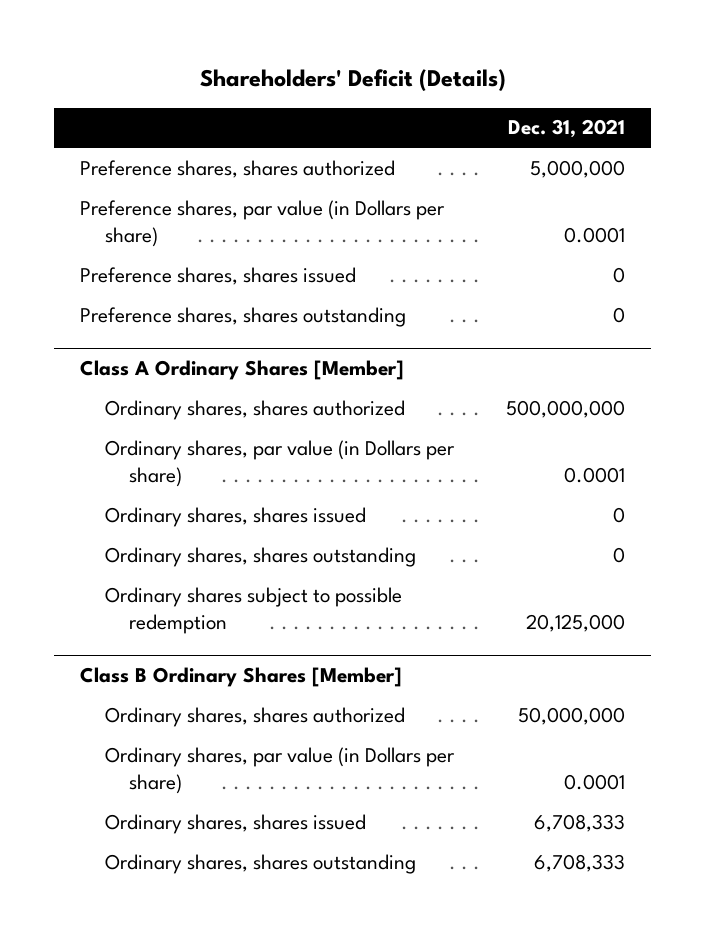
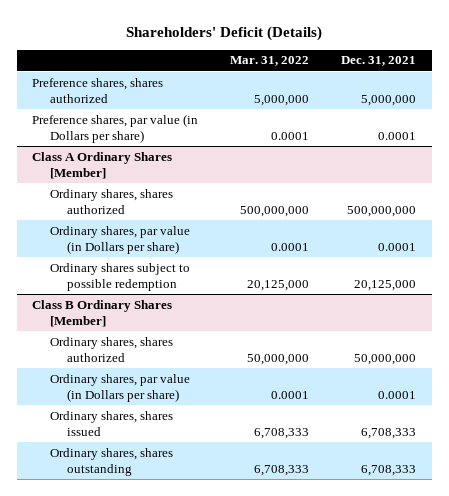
- | Dec. 31, 2021
+ | Mar. 31, 2022 | Dec. 31, 2021
- Preference shares, shares issued | 0
- Preference shares, shares outstanding | 0
@ Class A Ordinary Shares [Member]
- Ordinary shares, shares issued | 0
- Ordinary shares, shares outstanding | 0

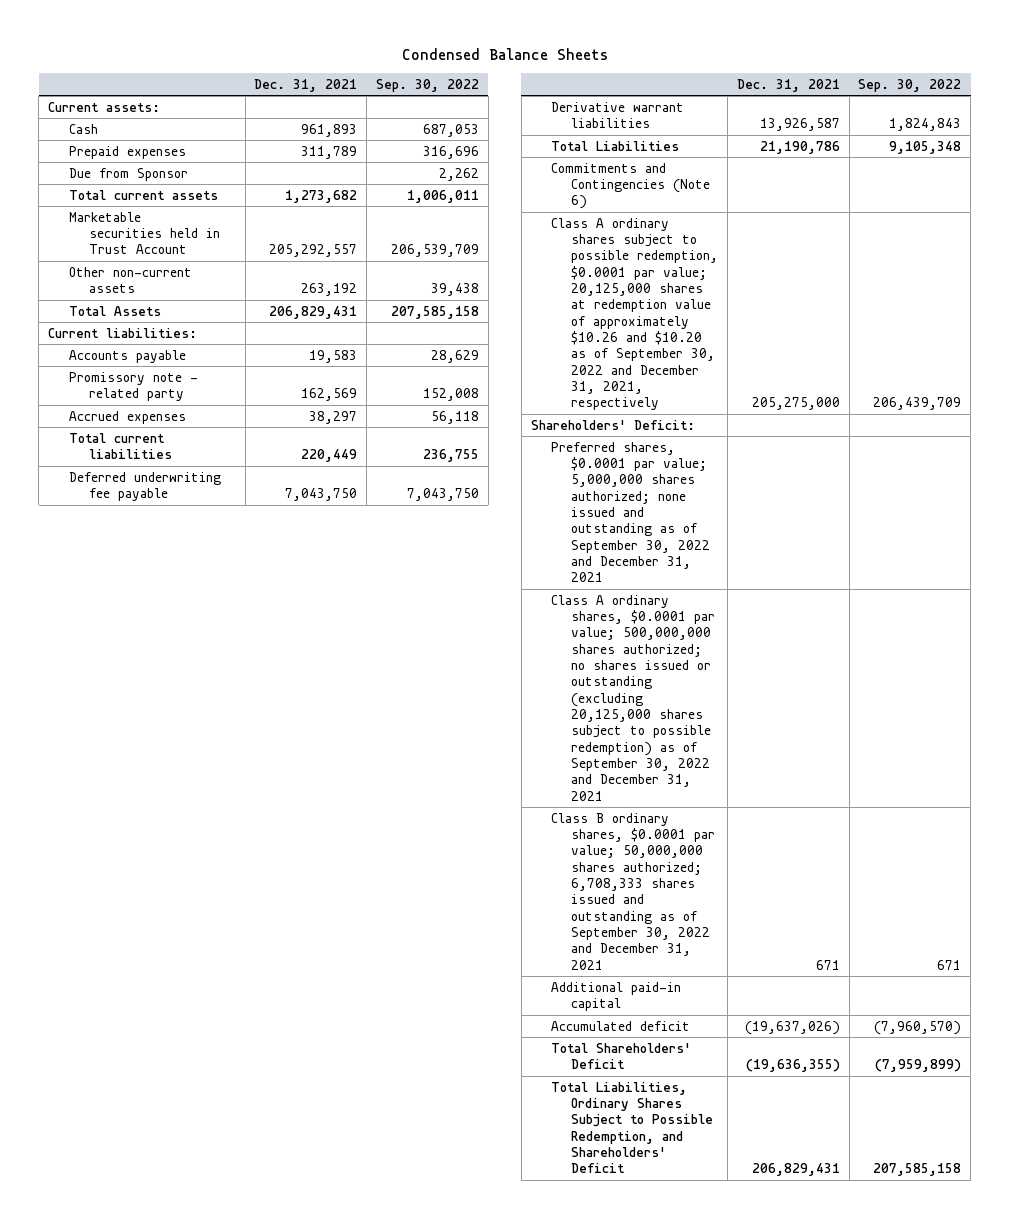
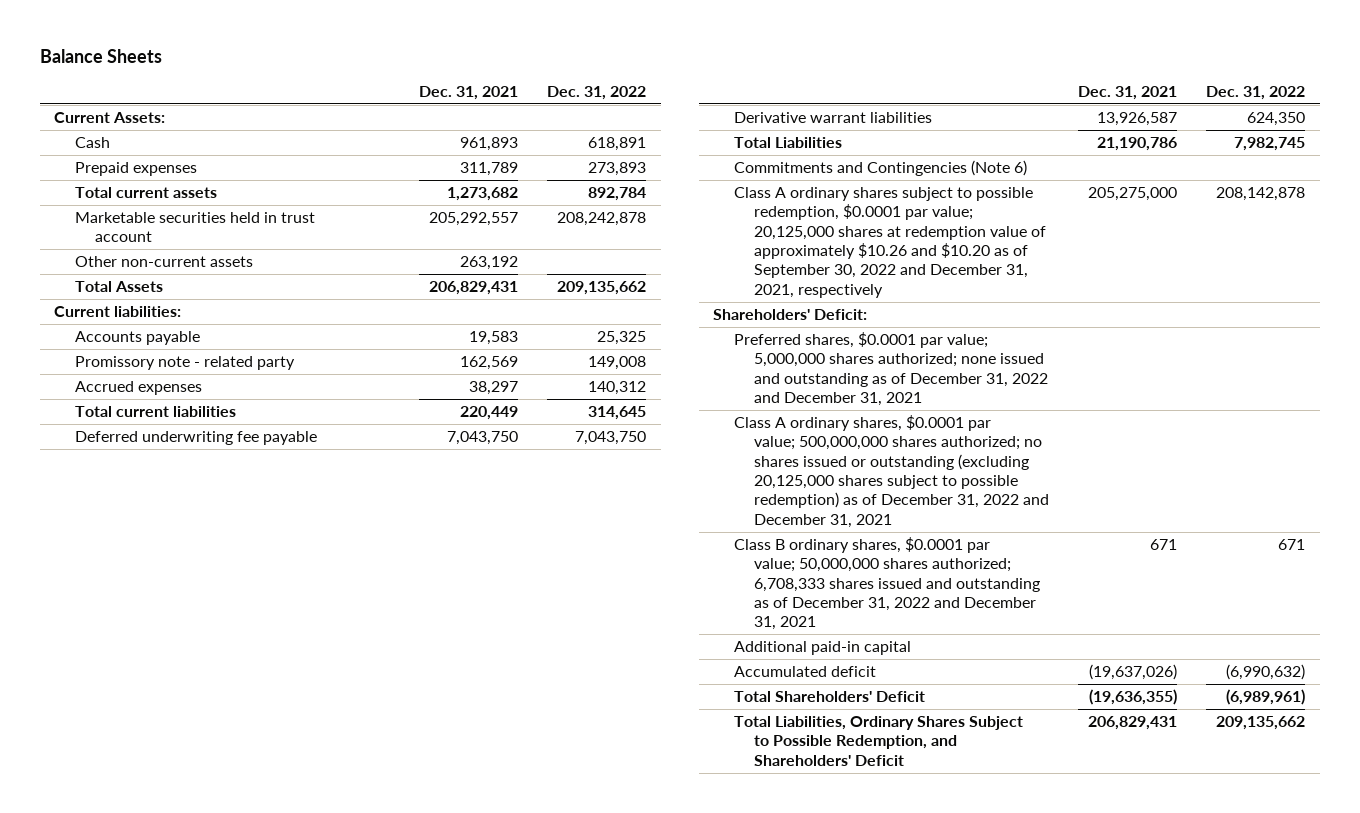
- Condensed Balance Sheets
+ Balance Sheets
- | Dec. 31, 2021 | Sep. 30, 2022
+ | Dec. 31, 2021 | Dec. 31, 2022
- Current assets:
+ Current Assets:
- Due from Sponsor | | 2,262
- Marketable securities held in Trust Account | 205,292,557 | 206,539,709
+ Marketable securities held in trust account | 205,292,557 | 208,242,878
- Preferred shares, $0.0001 par value; 5,000,000 shares authorized; none issued and outstanding as of September 30, 2022 and December 31, 2021
- Class A ordinary shares, $0.0001 par value; 500,000,000 shares authorized; no shares issued or outstanding (excluding 20,125,000 shares subject to possible redemption) as of September 30, 2022 and December 31, 2021
- Class B ordinary shares, $0.0001 par value; 50,000,000 shares authorized; 6,708,333 shares issued and outstanding as of September 30, 2022 and December 31, 2021 | 671 | 671
+ Preferred shares, $0.0001 par value; 5,000,000 shares authorized; none issued and outstanding as of December 31, 2022 and December 31, 2021
+ Class A ordinary shares, $0.0001 par value; 500,000,000 shares authorized; no shares issued or outstanding (excluding 20,125,000 shares subject to possible redemption) as of December 31, 2022 and December 31, 2021
+ Class B ordinary shares, $0.0001 par value; 50,000,000 shares authorized; 6,708,333 shares issued and outstanding as of December 31, 2022 and December 31, 2021 | 671 | 671

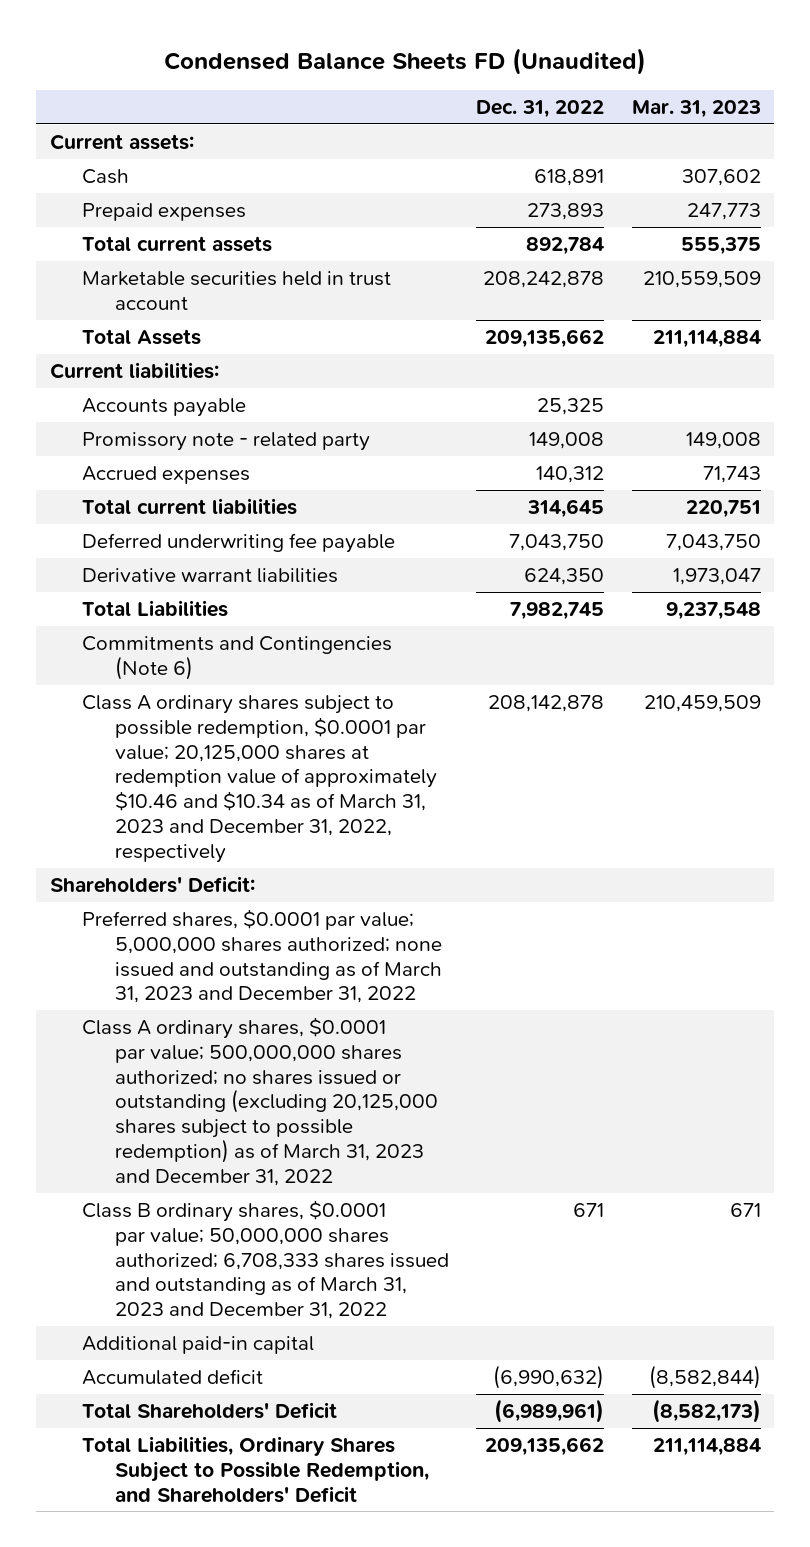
- Balance Sheets
+ Condensed Balance Sheets FD (Unaudited)
- | Dec. 31, 2021 | Dec. 31, 2022
+ | Dec. 31, 2022 | Mar. 31, 2023
- Current Assets:
+ Current assets:
- Other non-current assets | 263,192 |
- Class A ordinary shares subject to possible redemption, $0.0001 par value; 20,125,000 shares at redemption value of approximately $10.26 and $10.20 as of September 30, 2022 and December 31, 2021, respectively | 205,275,000 | 208,142,878
+ Class A ordinary shares subject to possible redemption, $0.0001 par value; 20,125,000 shares at redemption value of approximately $10.46 and $10.34 as of March 31, 2023 and December 31, 2022, respectively | 208,142,878 | 210,459,509
- Preferred shares, $0.0001 par value; 5,000,000 shares authorized; none issued and outstanding as of December 31, 2022 and December 31, 2021
- Class A ordinary shares, $0.0001 par value; 500,000,000 shares authorized; no shares issued or outstanding (excluding 20,125,000 shares subject to possible redemption) as of December 31, 2022 and December 31, 2021
- Class B ordinary shares, $0.0001 par value; 50,000,000 shares authorized; 6,708,333 shares issued and outstanding as of December 31, 2022 and December 31, 2021 | 671 | 671
+ Preferred shares, $0.0001 par value; 5,000,000 shares authorized; none issued and outstanding as of March 31, 2023 and December 31, 2022
+ Class A ordinary shares, $0.0001 par value; 500,000,000 shares authorized; no shares issued or outstanding (excluding 20,125,000 shares subject to possible redemption) as of March 31, 2023 and December 31, 2022
+ Class B ordinary shares, $0.0001 par value; 50,000,000 shares authorized; 6,708,333 shares issued and outstanding as of March 31, 2023 and December 31, 2022 | 671 | 671

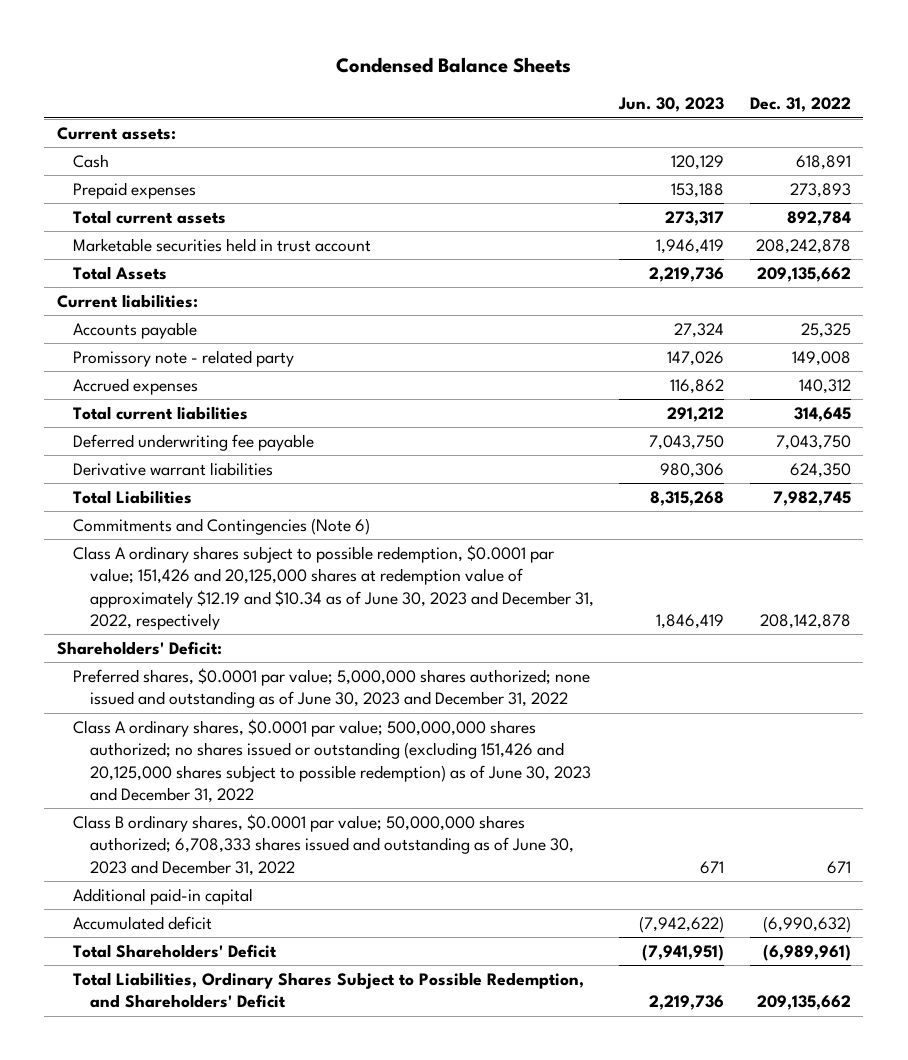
- Condensed Balance Sheets FD (Unaudited)
+ Condensed Balance Sheets
- | Dec. 31, 2022 | Mar. 31, 2023
+ | Jun. 30, 2023 | Dec. 31, 2022
- Class A ordinary shares subject to possible redemption, $0.0001 par value; 20,125,000 shares at redemption value of approximately $10.46 and $10.34 as of March 31, 2023 and December 31, 2022, respectively | 208,142,878 | 210,459,509
+ Class A ordinary shares subject to possible redemption, $0.0001 par value; 151,426 and 20,125,000 shares at redemption value of approximately $12.19 and $10.34 as of June 30, 2023 and December 31, 2022, respectively | 1,846,419 | 208,142,878
- Preferred shares, $0.0001 par value; 5,000,000 shares authorized; none issued and outstanding as of March 31, 2023 and December 31, 2022
- Class A ordinary shares, $0.0001 par value; 500,000,000 shares authorized; no shares issued or outstanding (excluding 20,125,000 shares subject to possible redemption) as of March 31, 2023 and December 31, 2022
- Class B ordinary shares, $0.0001 par value; 50,000,000 shares authorized; 6,708,333 shares issued and outstanding as of March 31, 2023 and December 31, 2022 | 671 | 671
+ Preferred shares, $0.0001 par value; 5,000,000 shares authorized; none issued and outstanding as of June 30, 2023 and December 31, 2022
+ Class A ordinary shares, $0.0001 par value; 500,000,000 shares authorized; no shares issued or outstanding (excluding 151,426 and 20,125,000 shares subject to possible redemption) as of June 30, 2023 and December 31, 2022
+ Class B ordinary shares, $0.0001 par value; 50,000,000 shares authorized; 6,708,333 shares issued and outstanding as of June 30, 2023 and December 31, 2022 | 671 | 671

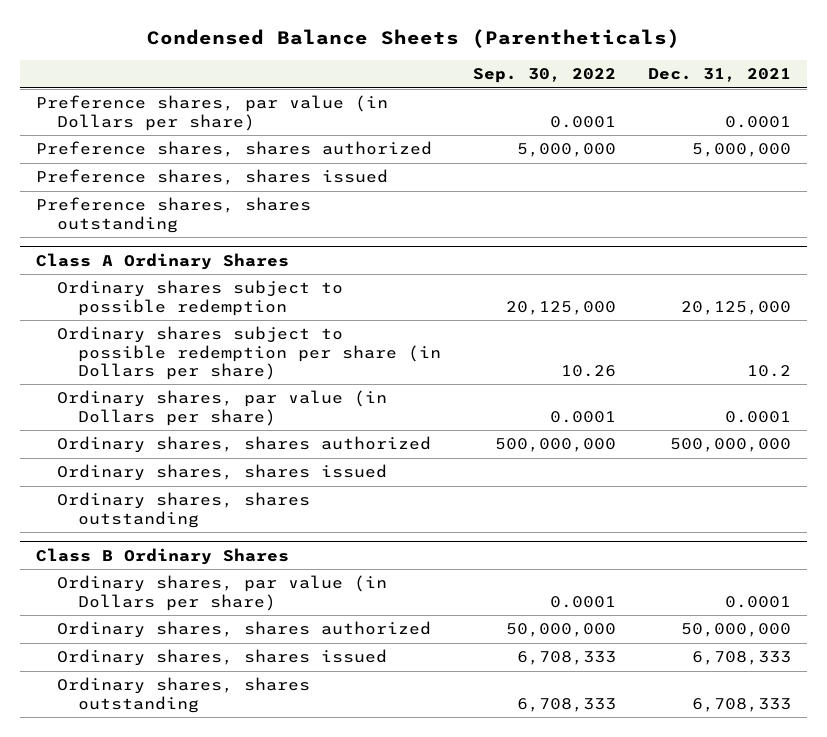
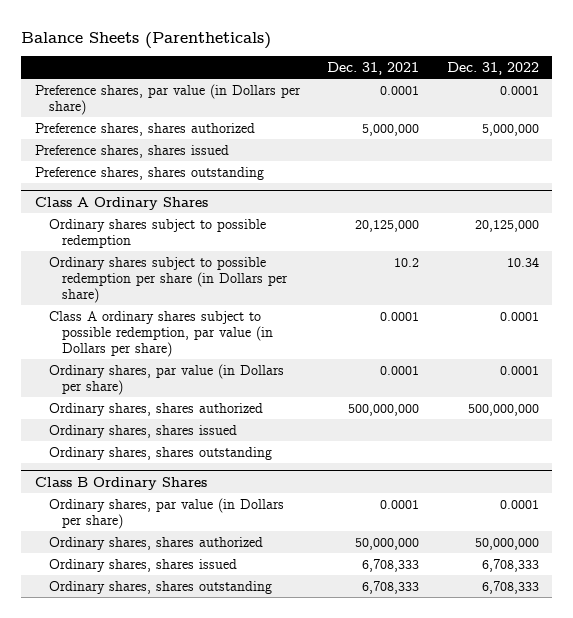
- Condensed Balance Sheets (Parentheticals)
+ Balance Sheets (Parentheticals)
- | Sep. 30, 2022 | Dec. 31, 2021
+ | Dec. 31, 2021 | Dec. 31, 2022
@ Class A Ordinary Shares
+ Class A ordinary shares subject to possible redemption, par value (in Dollars per share) | 0.0001 | 0.0001

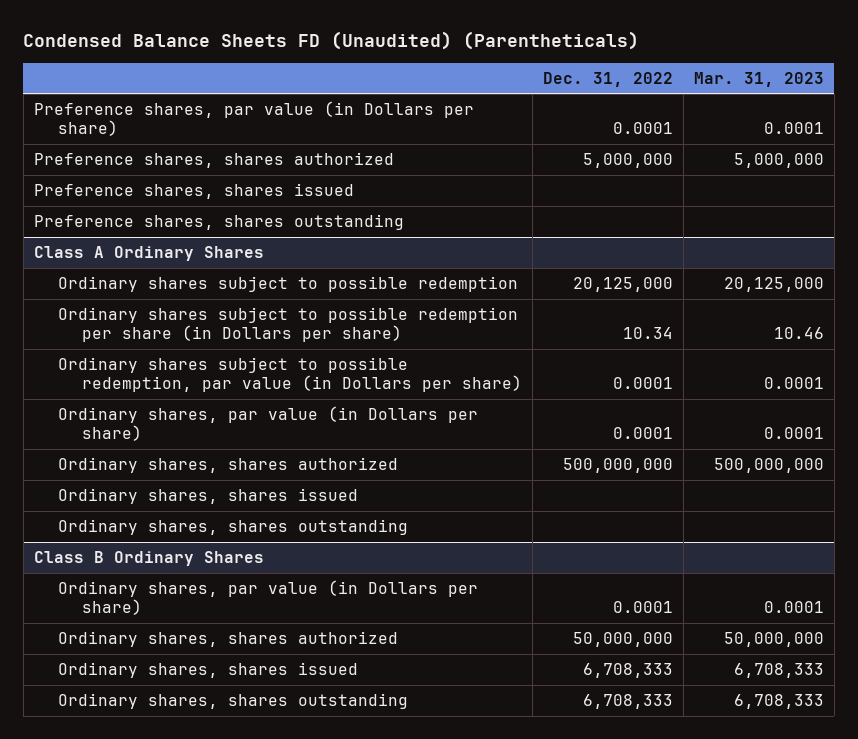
- Balance Sheets (Parentheticals)
+ Condensed Balance Sheets FD (Unaudited) (Parentheticals)
- | Dec. 31, 2021 | Dec. 31, 2022
+ | Dec. 31, 2022 | Mar. 31, 2023
@ Class A Ordinary Shares
- Class A ordinary shares subject to possible redemption, par value (in Dollars per share) | 0.0001 | 0.0001
+ Ordinary shares subject to possible redemption, par value (in Dollars per share) | 0.0001 | 0.0001

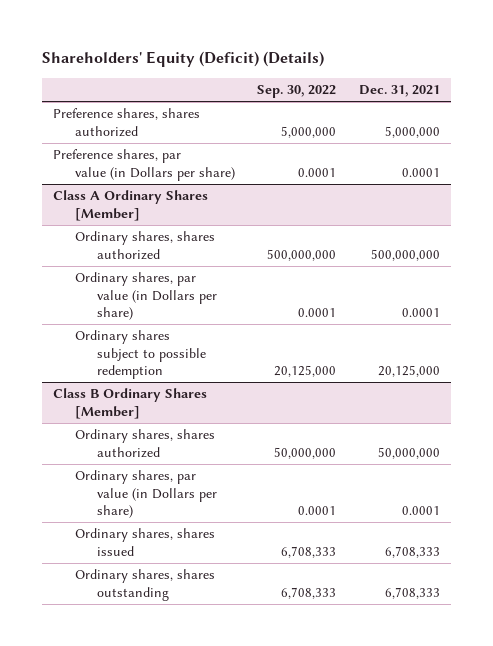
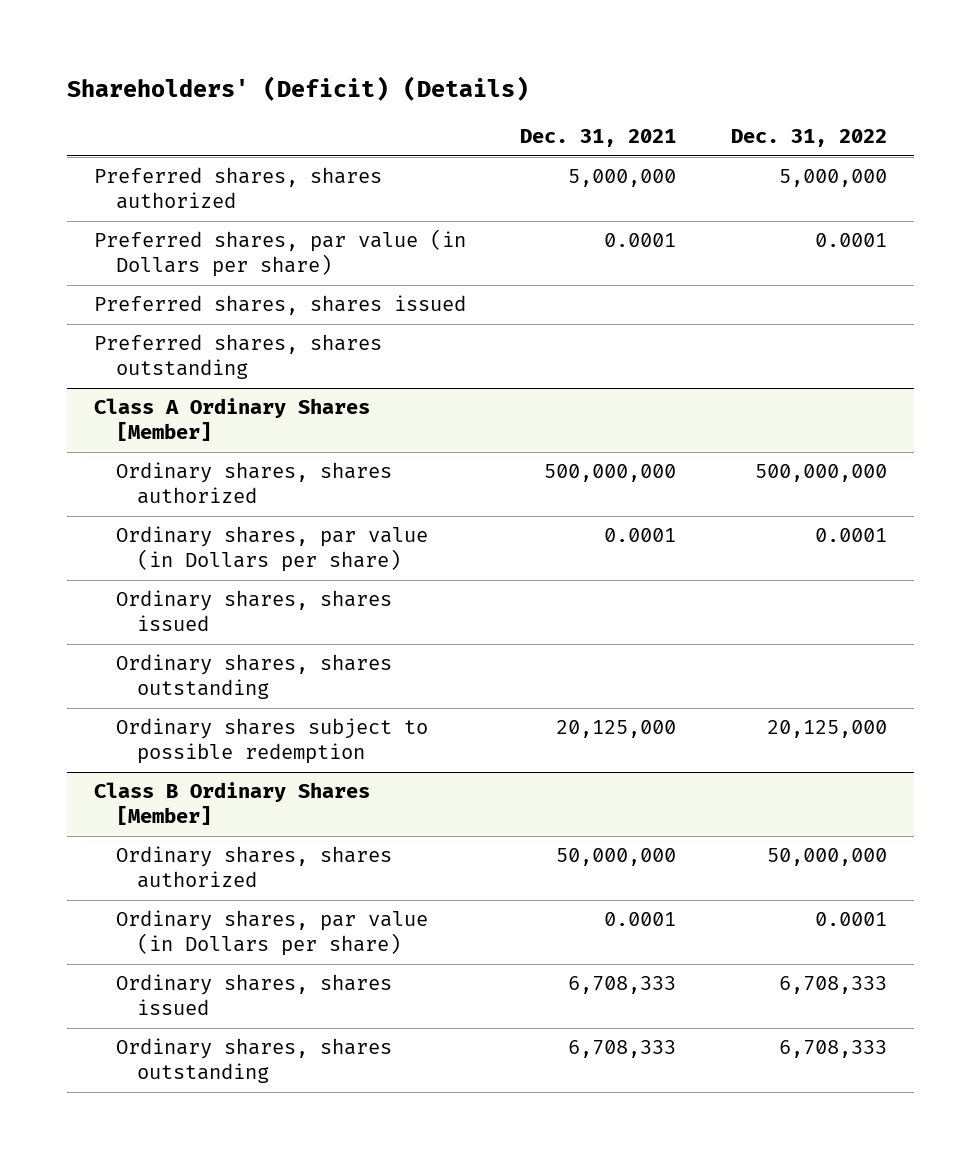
- Shareholders' Equity (Deficit) (Details)
+ Shareholders' (Deficit) (Details)
- | Sep. 30, 2022 | Dec. 31, 2021
+ | Dec. 31, 2021 | Dec. 31, 2022
- Preference shares, shares authorized | 5,000,000 | 5,000,000
- Preference shares, par value (in Dollars per share) | 0.0001 | 0.0001
+ Preferred shares, shares authorized | 5,000,000 | 5,000,000
+ Preferred shares, par value (in Dollars per share) | 0.0001 | 0.0001
+ Preferred shares, shares issued
+ Preferred shares, shares outstanding
@ Class A Ordinary Shares [Member]
+ Ordinary shares, shares issued
+ Ordinary shares, shares outstanding

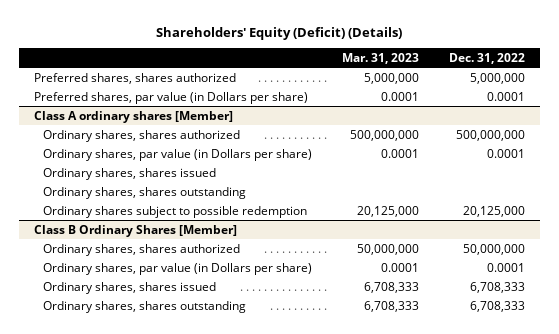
- Shareholders' (Deficit) (Details)
+ Shareholders' Equity (Deficit) (Details)
- | Dec. 31, 2021 | Dec. 31, 2022
+ | Mar. 31, 2023 | Dec. 31, 2022
- Preferred shares, shares issued
- Preferred shares, shares outstanding
- Class A Ordinary Shares [Member]
+ Class A ordinary shares [Member]

